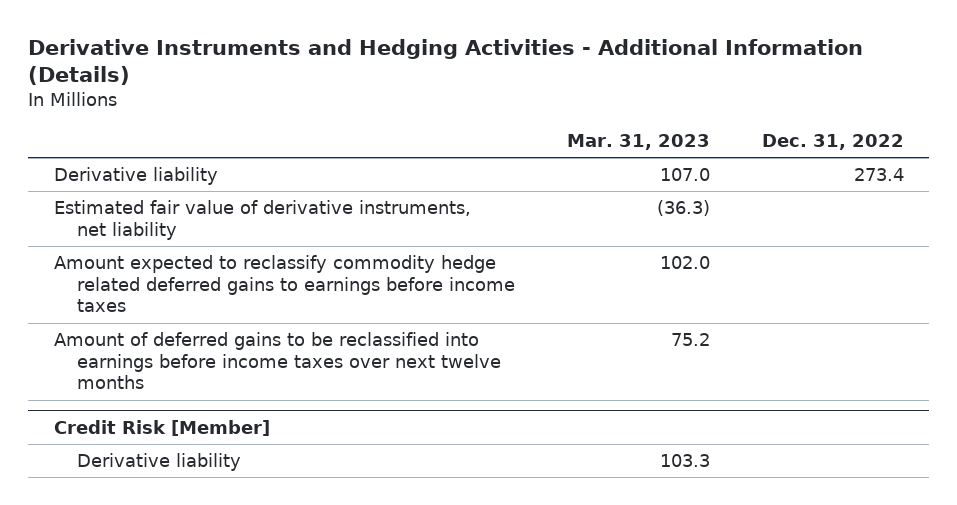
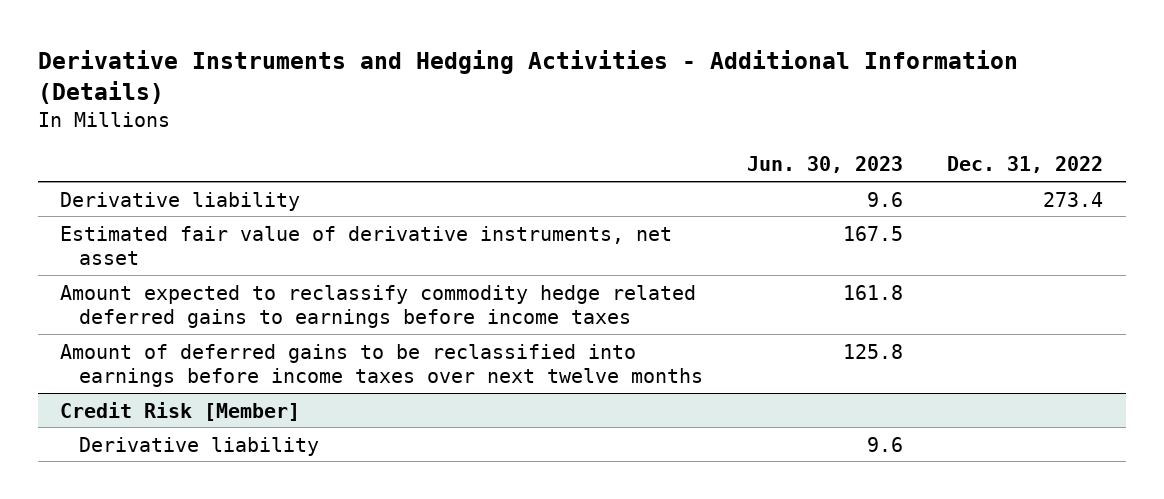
- | Mar. 31, 2023 | Dec. 31, 2022
+ | Jun. 30, 2023 | Dec. 31, 2022
- Estimated fair value of derivative instruments, net liability | (36.3) |
+ Estimated fair value of derivative instruments, net asset | 167.5 |

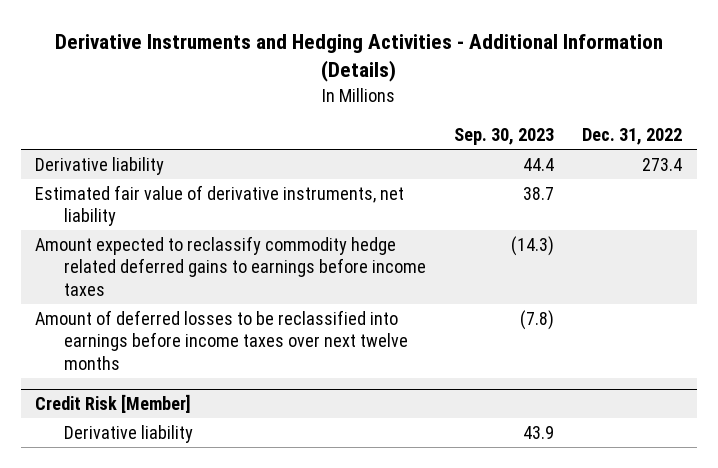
- | Jun. 30, 2023 | Dec. 31, 2022
+ | Sep. 30, 2023 | Dec. 31, 2022
- Estimated fair value of derivative instruments, net asset | 167.5 |
+ Estimated fair value of derivative instruments, net liability | 38.7 |
- Amount of deferred gains to be reclassified into earnings before income taxes over next twelve months | 125.8 |
+ Amount of deferred losses to be reclassified into earnings before income taxes over next twelve months | (7.8) |

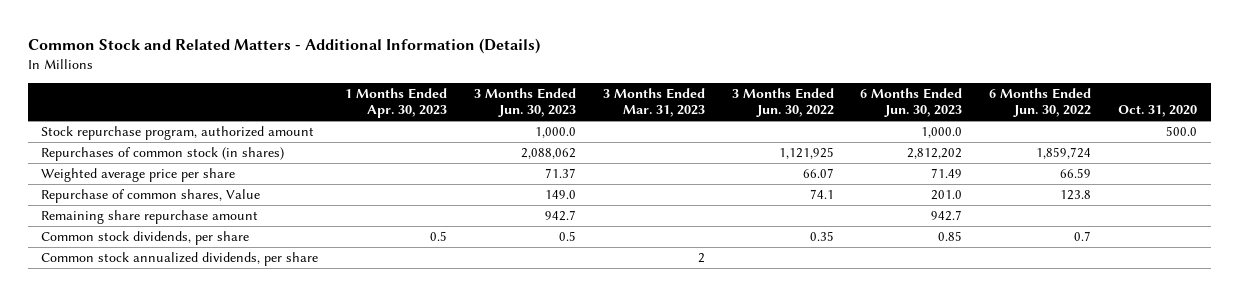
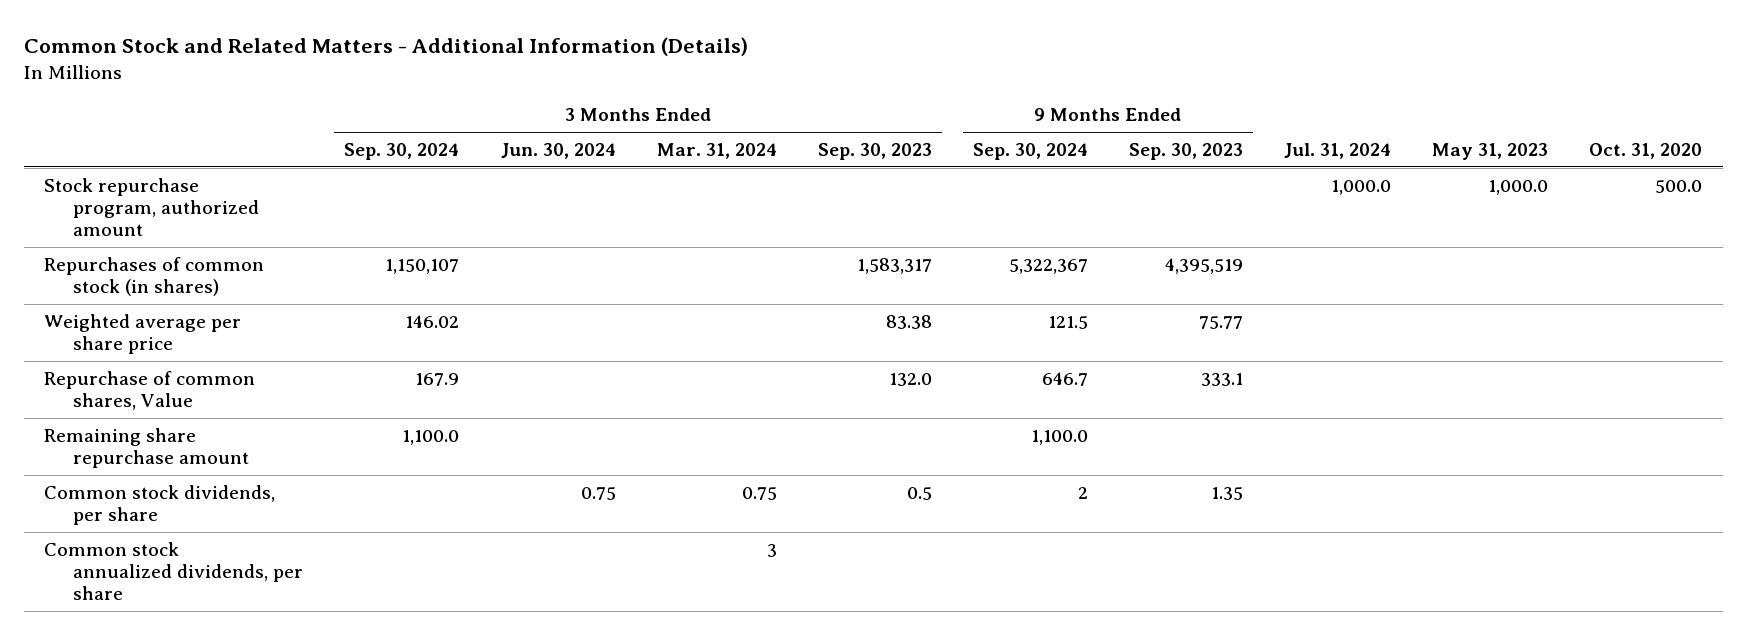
- | 1 Months Ended Apr. 30, 2023 | 3 Months Ended Jun. 30, 2023 | 3 Months Ended Mar. 31, 2023 | 3 Months Ended Jun. 30, 2022 | 6 Months Ended Jun. 30, 2023 | 6 Months Ended Jun. 30, 2022 | Oct. 31, 2020
+ | 3 Months Ended Sep. 30, 2024 | 3 Months Ended Jun. 30, 2024 | 3 Months Ended Mar. 31, 2024 | 3 Months Ended Sep. 30, 2023 | 9 Months Ended Sep. 30, 2024 | 9 Months Ended Sep. 30, 2023 | Jul. 31, 2024 | May 31, 2023 | Oct. 31, 2020
- Weighted average price per share | | 71.37 | | 66.07 | 71.49 | 66.59 |
+ Weighted average per share price | 146.02 | | | 83.38 | 121.5 | 75.77 | | |

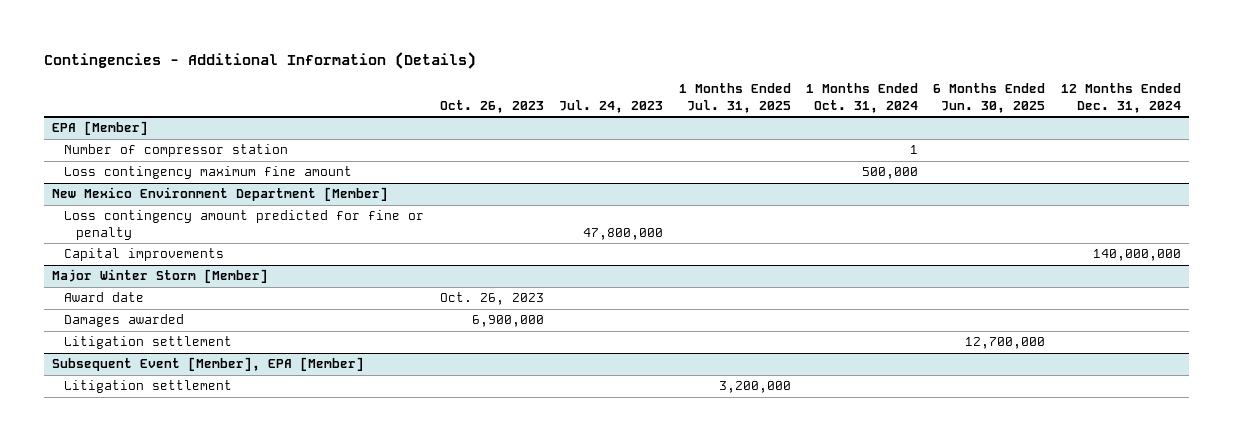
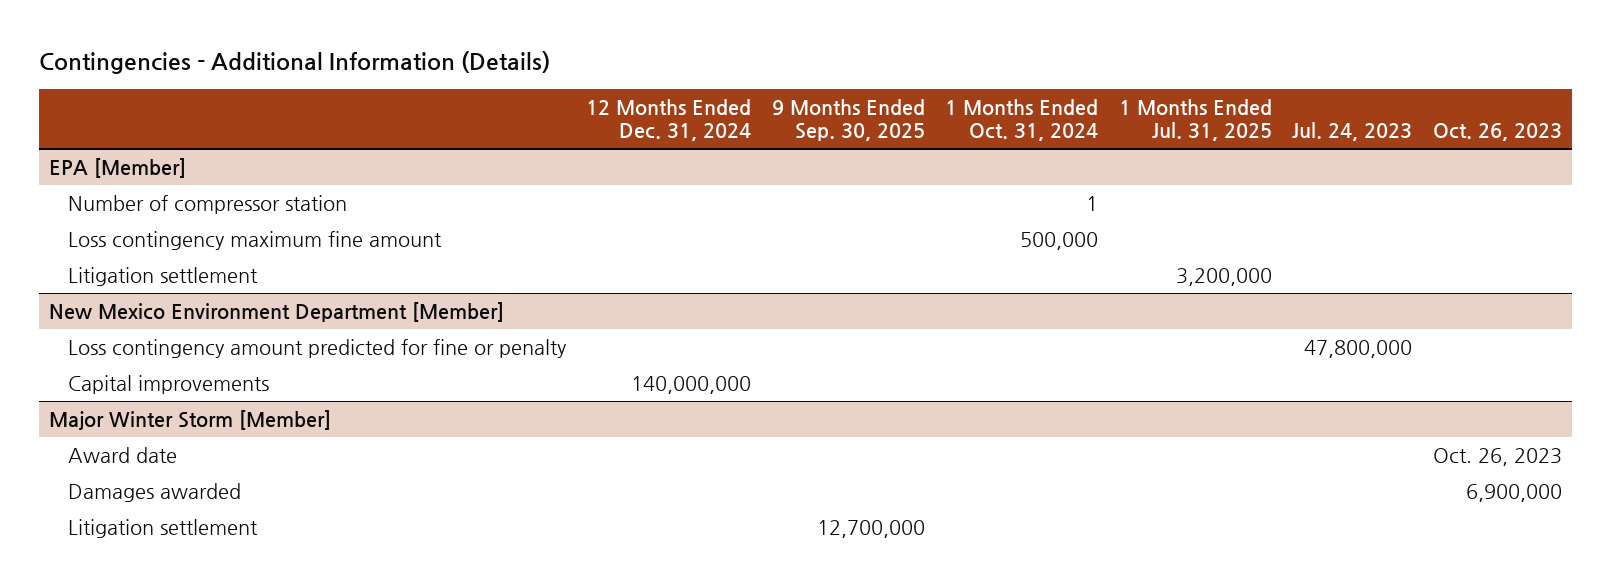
- | Oct. 26, 2023 | Jul. 24, 2023 | 1 Months Ended Jul. 31, 2025 | 1 Months Ended Oct. 31, 2024 | 6 Months Ended Jun. 30, 2025 | 12 Months Ended Dec. 31, 2024
+ | 12 Months Ended Dec. 31, 2024 | 9 Months Ended Sep. 30, 2025 | 1 Months Ended Oct. 31, 2024 | 1 Months Ended Jul. 31, 2025 | Jul. 24, 2023 | Oct. 26, 2023
@ EPA [Member]
+ Litigation settlement | | | | 3,200,000 | |
- Subsequent Event [Member], EPA [Member]
- Litigation settlement | | | 3,200,000 | | |

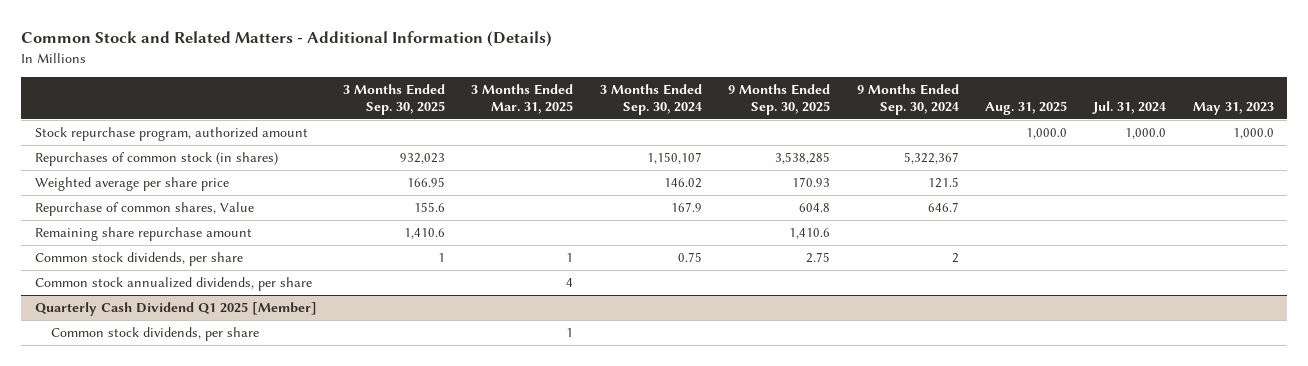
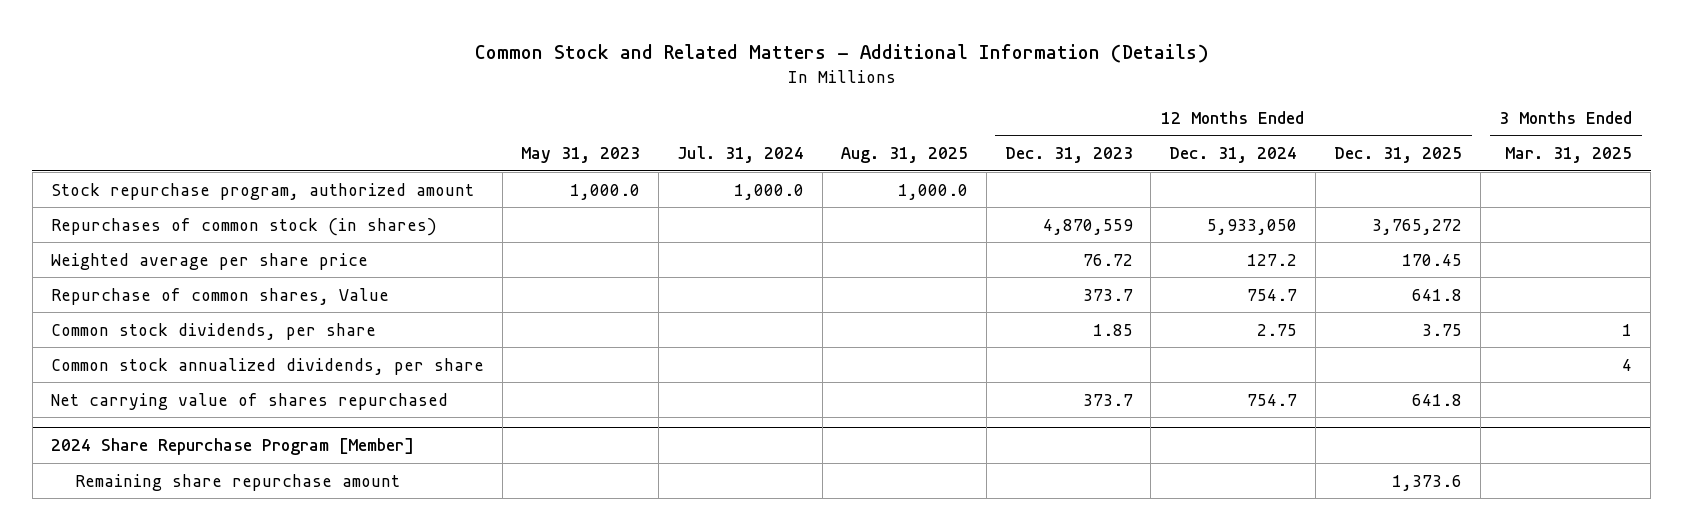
- | 3 Months Ended Sep. 30, 2025 | 3 Months Ended Mar. 31, 2025 | 3 Months Ended Sep. 30, 2024 | 9 Months Ended Sep. 30, 2025 | 9 Months Ended Sep. 30, 2024 | Aug. 31, 2025 | Jul. 31, 2024 | May 31, 2023
+ | May 31, 2023 | Jul. 31, 2024 | Aug. 31, 2025 | 12 Months Ended Dec. 31, 2023 | 12 Months Ended Dec. 31, 2024 | 12 Months Ended Dec. 31, 2025 | 3 Months Ended Mar. 31, 2025
- Remaining share repurchase amount | 1,410.6 | | | 1,410.6 | | | |
- Quarterly Cash Dividend Q1 2025 [Member]
- Common stock dividends, per share | | 1 | | | | | |
+ Net carrying value of shares repurchased | | | | 373.7 | 754.7 | 641.8 |
+ 2024 Share Repurchase Program [Member]
+ Remaining share repurchase amount | | | | | | 1,373.6 |

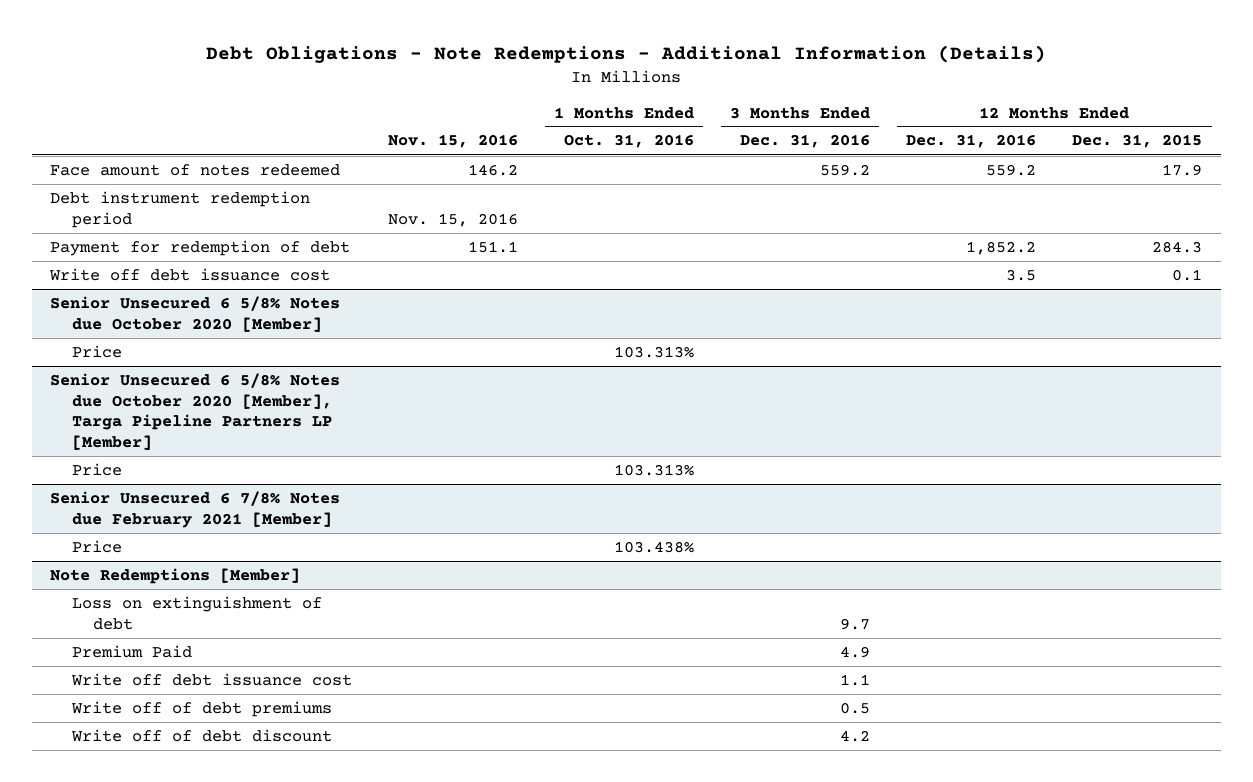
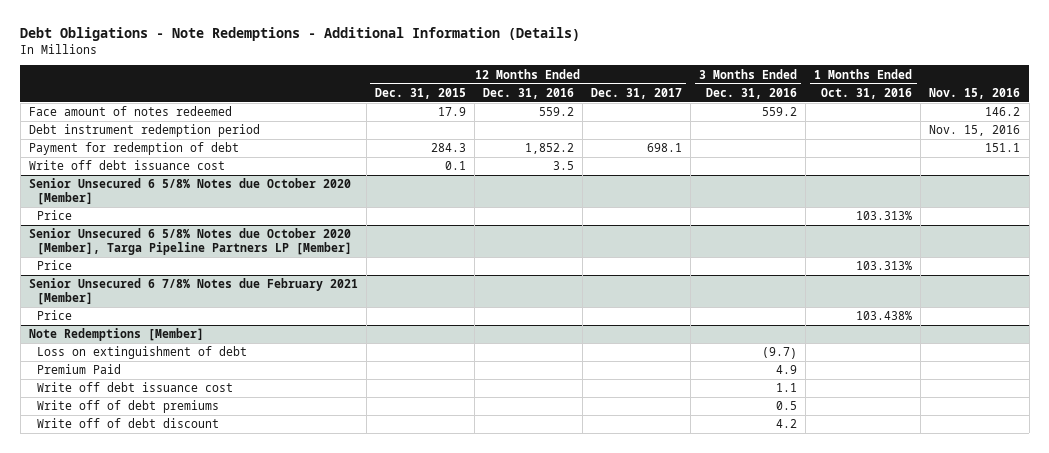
- | Nov. 15, 2016 | 1 Months Ended Oct. 31, 2016 | 3 Months Ended Dec. 31, 2016 | 12 Months Ended Dec. 31, 2016 | 12 Months Ended Dec. 31, 2015
+ | 12 Months Ended Dec. 31, 2015 | 12 Months Ended Dec. 31, 2016 | 12 Months Ended Dec. 31, 2017 | 3 Months Ended Dec. 31, 2016 | 1 Months Ended Oct. 31, 2016 | Nov. 15, 2016
@ Note Redemptions [Member]
- Loss on extinguishment of debt | | | 9.7 | |
+ Loss on extinguishment of debt | | | | (9.7) | |

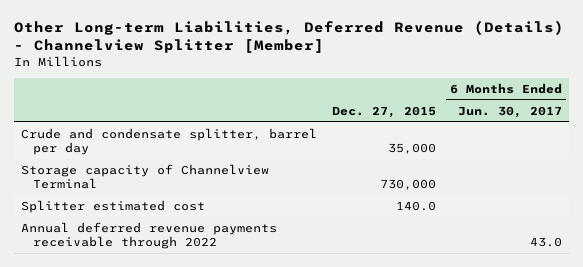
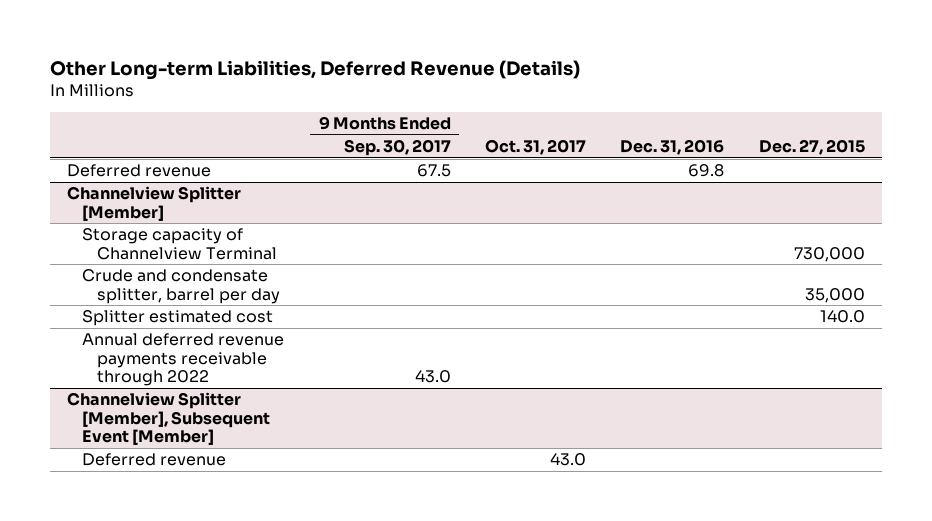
- Other Long-term Liabilities, Deferred Revenue (Details) - Channelview Splitter [Member]
+ Other Long-term Liabilities, Deferred Revenue (Details)
- | Dec. 27, 2015 | 6 Months Ended Jun. 30, 2017
+ | 9 Months Ended Sep. 30, 2017 | Oct. 31, 2017 | Dec. 31, 2016 | Dec. 27, 2015
- Crude and condensate splitter, barrel per day | 35,000 |
- Storage capacity of Channelview Terminal | 730,000 |
- Splitter estimated cost | 140.0 |
- Annual deferred revenue payments receivable through 2022 | | 43.0
+ Deferred revenue | 67.5 | | 69.8 |
+ Channelview Splitter [Member]
+ Storage capacity of Channelview Terminal | | | | 730,000
+ Crude and condensate splitter, barrel per day | | | | 35,000
+ Splitter estimated cost | | | | 140.0
+ Annual deferred revenue payments receivable through 2022 | 43.0 | | |
+ Channelview Splitter [Member], Subsequent Event [Member]
+ Deferred revenue | | 43.0 | |

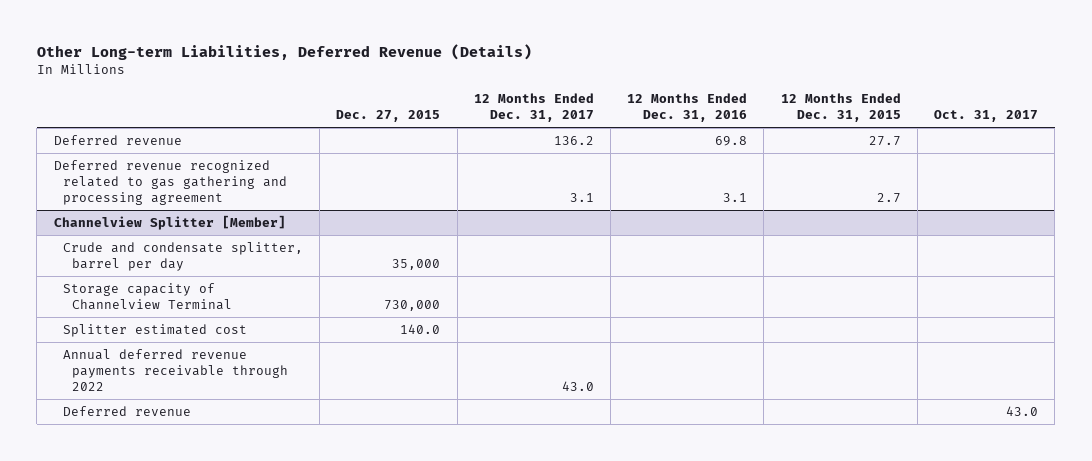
- | 9 Months Ended Sep. 30, 2017 | Oct. 31, 2017 | Dec. 31, 2016 | Dec. 27, 2015
+ | Dec. 27, 2015 | 12 Months Ended Dec. 31, 2017 | 12 Months Ended Dec. 31, 2016 | 12 Months Ended Dec. 31, 2015 | Oct. 31, 2017
+ Deferred revenue recognized related to gas gathering and processing agreement | | 3.1 | 3.1 | 2.7 |
@ Channelview Splitter [Member]
moved down: Storage capacity of Channelview Terminal | 730,000 | | | |
- Channelview Splitter [Member], Subsequent Event [Member]
- Deferred revenue | | 43.0 | |
@ Channelview Splitter [Member]
+ Deferred revenue | | | | | 43.0

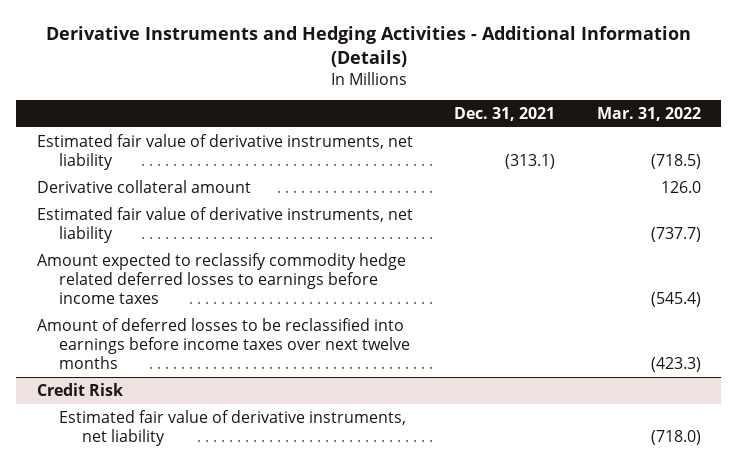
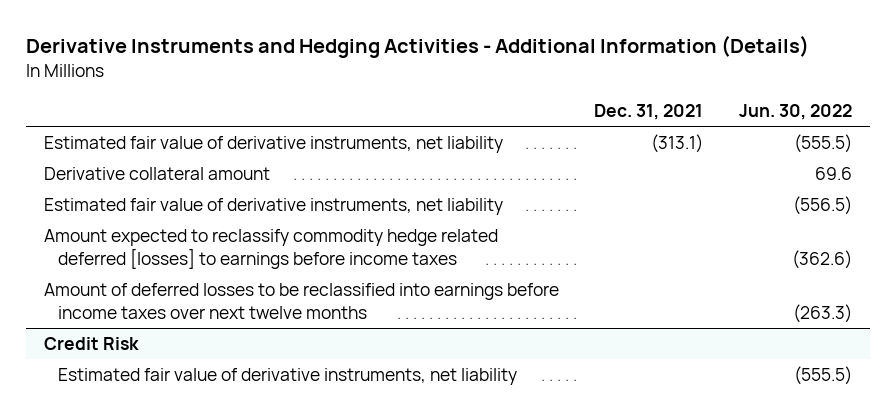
- | Dec. 31, 2021 | Mar. 31, 2022
+ | Dec. 31, 2021 | Jun. 30, 2022
- Amount expected to reclassify commodity hedge related deferred losses to earnings before income taxes | | (545.4)
+ Amount expected to reclassify commodity hedge related deferred [losses] to earnings before income taxes | | (362.6)

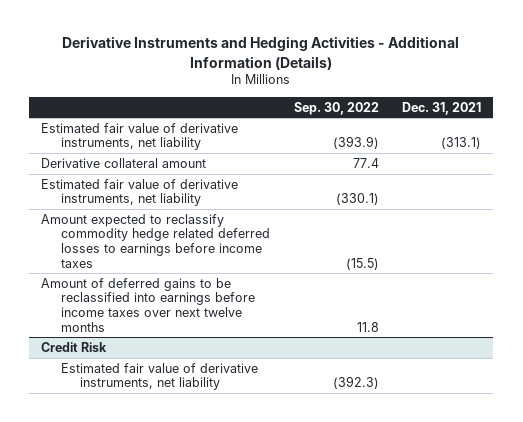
- | Dec. 31, 2021 | Jun. 30, 2022
+ | Sep. 30, 2022 | Dec. 31, 2021
- Amount expected to reclassify commodity hedge related deferred [losses] to earnings before income taxes | | (362.6)
- Amount of deferred losses to be reclassified into earnings before income taxes over next twelve months | | (263.3)
+ Amount expected to reclassify commodity hedge related deferred losses to earnings before income taxes | (15.5) |
+ Amount of deferred gains to be reclassified into earnings before income taxes over next twelve months | 11.8 |

